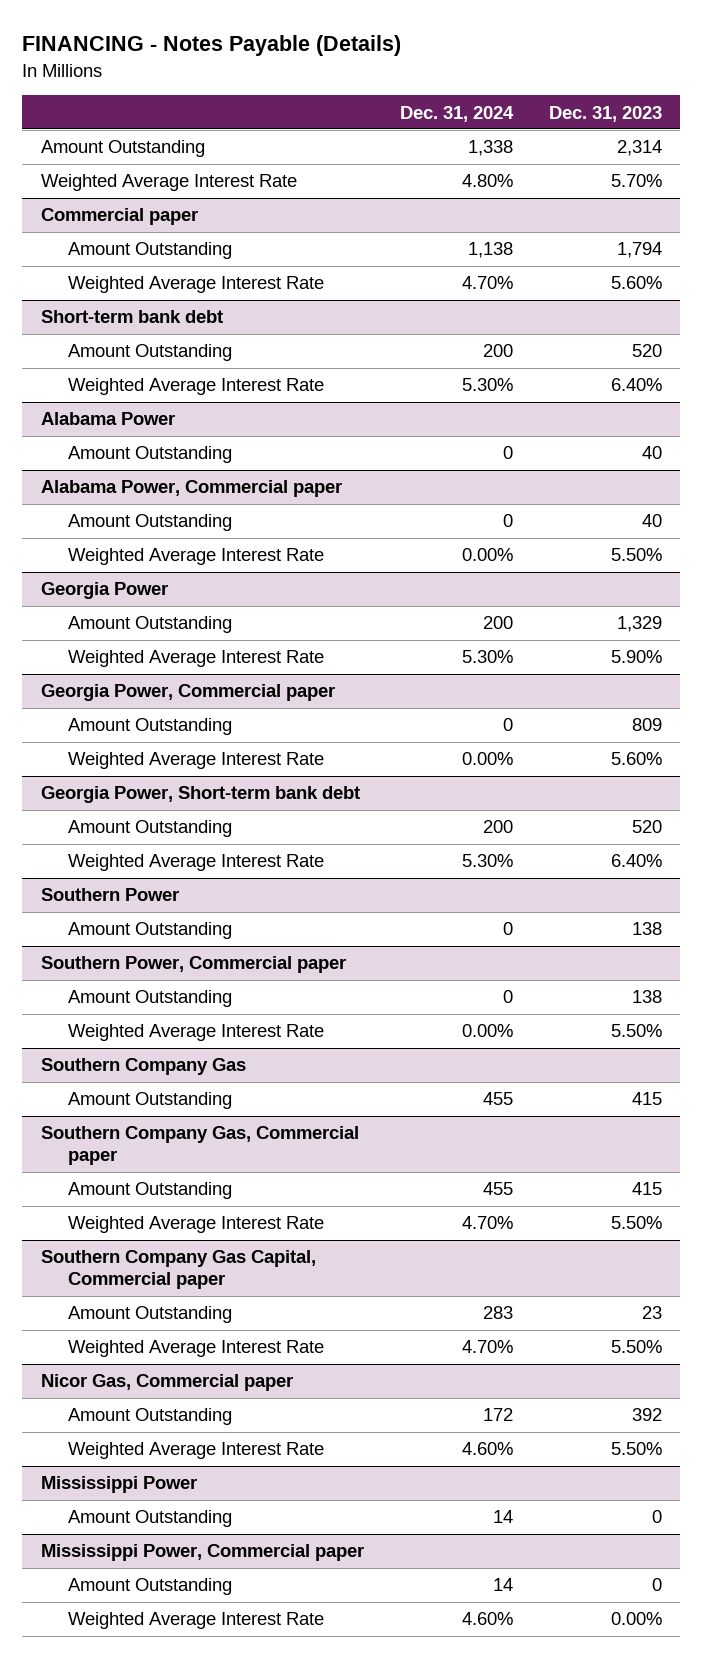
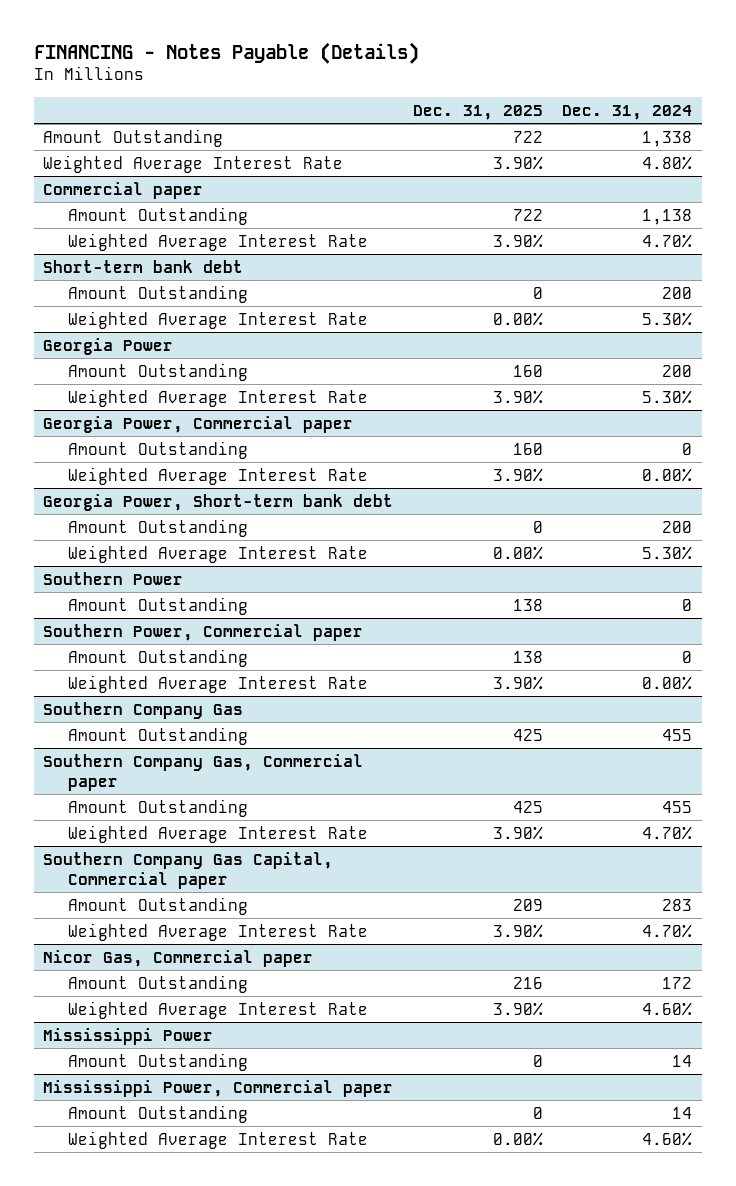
- | Dec. 31, 2024 | Dec. 31, 2023
+ | Dec. 31, 2025 | Dec. 31, 2024
- Alabama Power
- Amount Outstanding | 0 | 40
- Alabama Power, Commercial paper
- Amount Outstanding | 0 | 40
- Weighted Average Interest Rate | 0.00% | 5.50%

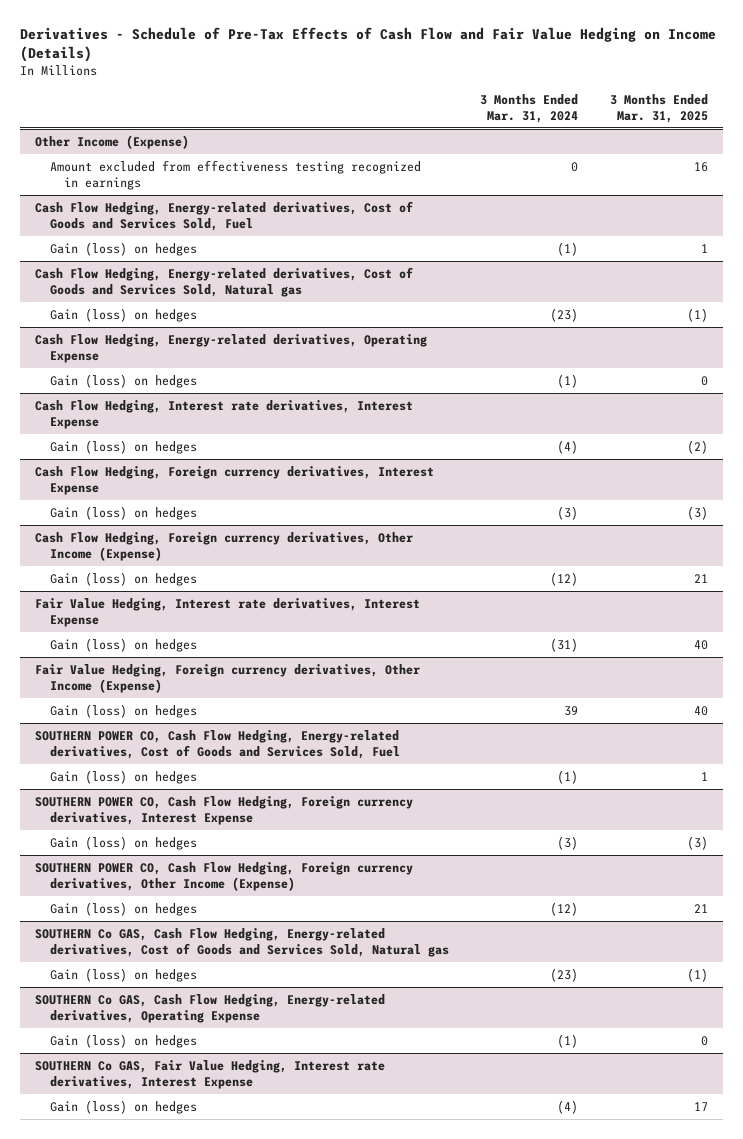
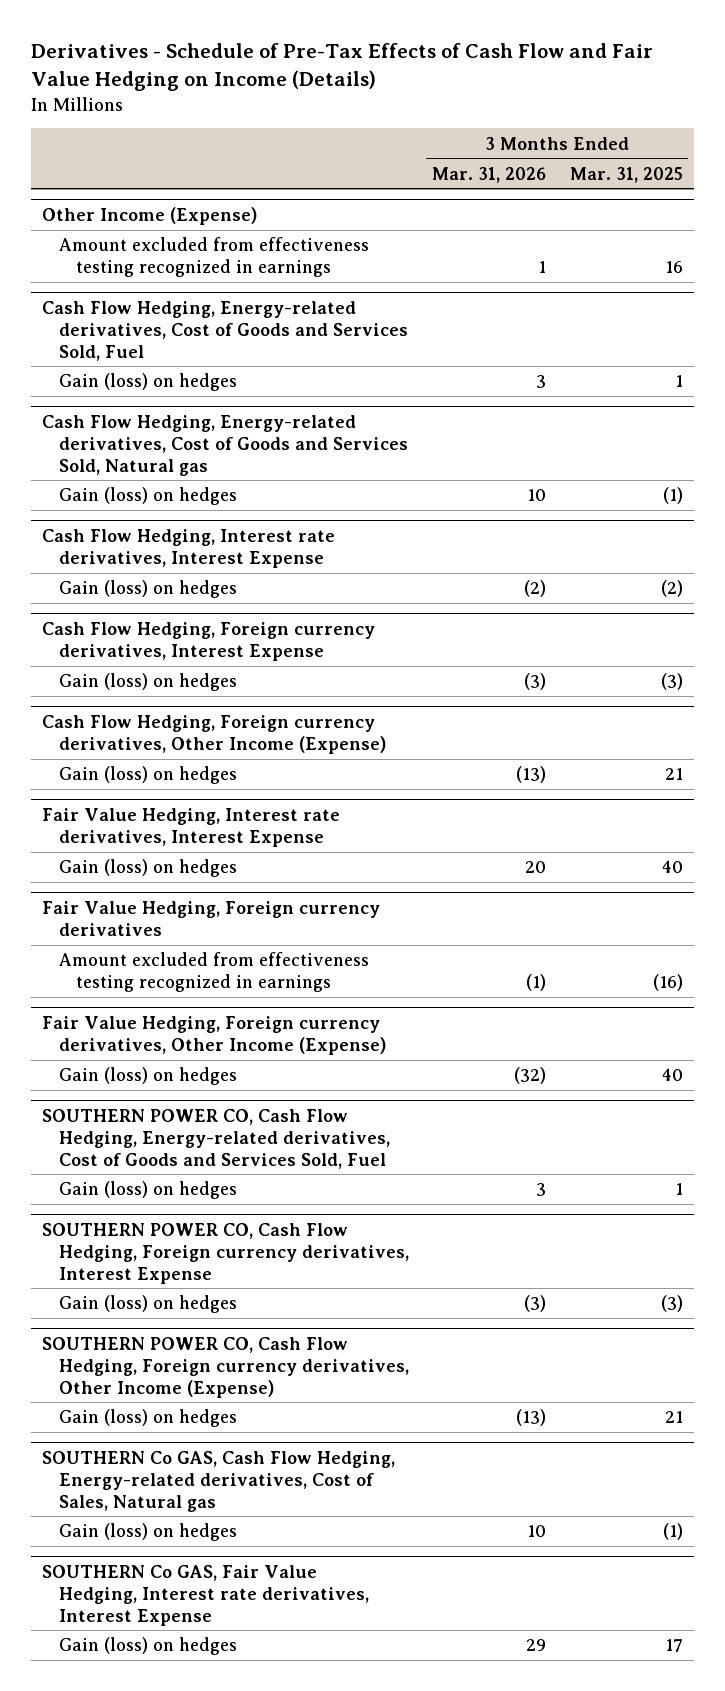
- | 3 Months Ended Mar. 31, 2024 | 3 Months Ended Mar. 31, 2025
+ | 3 Months Ended Mar. 31, 2026 | 3 Months Ended Mar. 31, 2025
- Cash Flow Hedging, Energy-related derivatives, Operating Expense
- Gain (loss) on hedges | (1) | 0
+ Fair Value Hedging, Foreign currency derivatives
+ Amount excluded from effectiveness testing recognized in earnings | (1) | (16)
- SOUTHERN Co GAS, Cash Flow Hedging, Energy-related derivatives, Cost of Goods and Services Sold, Natural gas
+ SOUTHERN Co GAS, Cash Flow Hedging, Energy-related derivatives, Cost of Sales, Natural gas
- SOUTHERN Co GAS, Cash Flow Hedging, Energy-related derivatives, Operating Expense
- Gain (loss) on hedges | (1) | 0

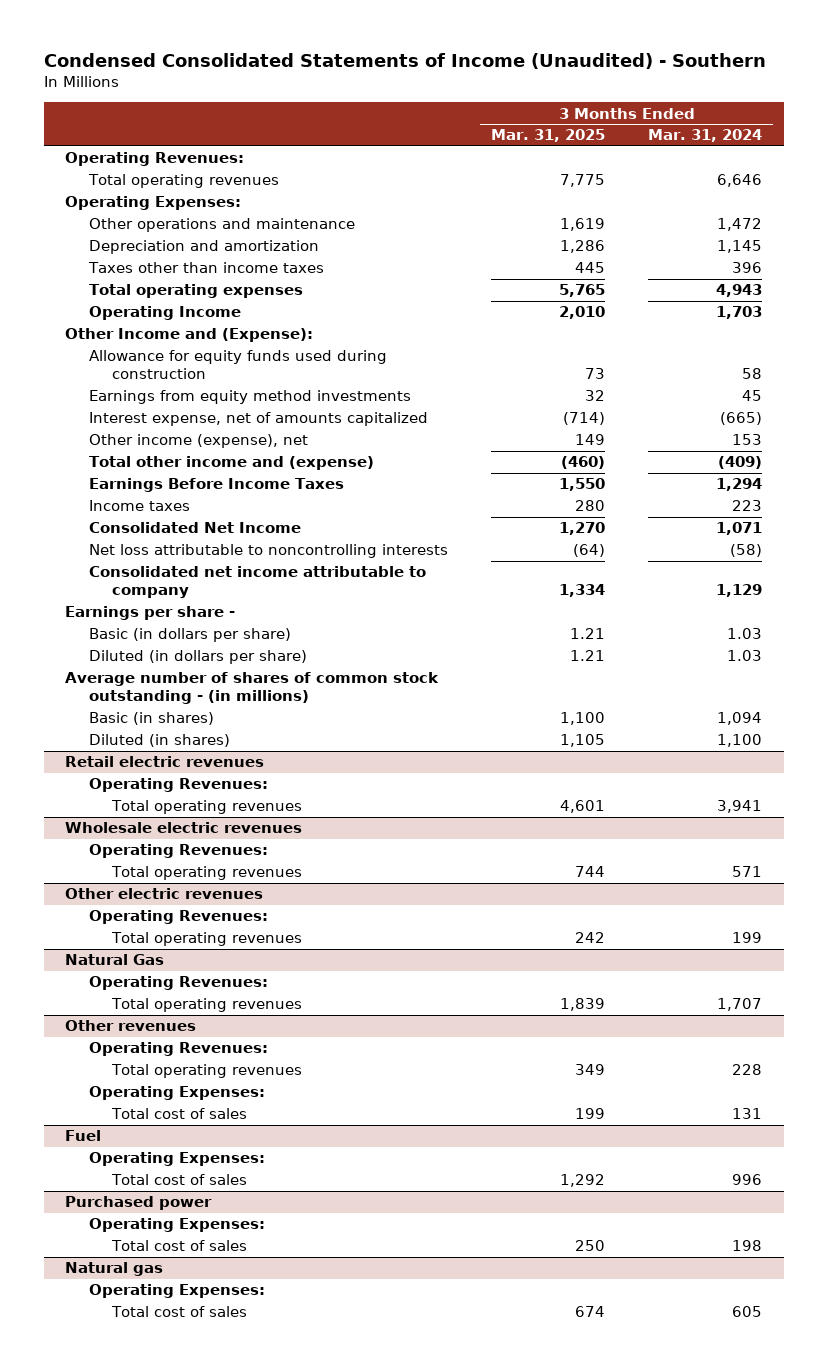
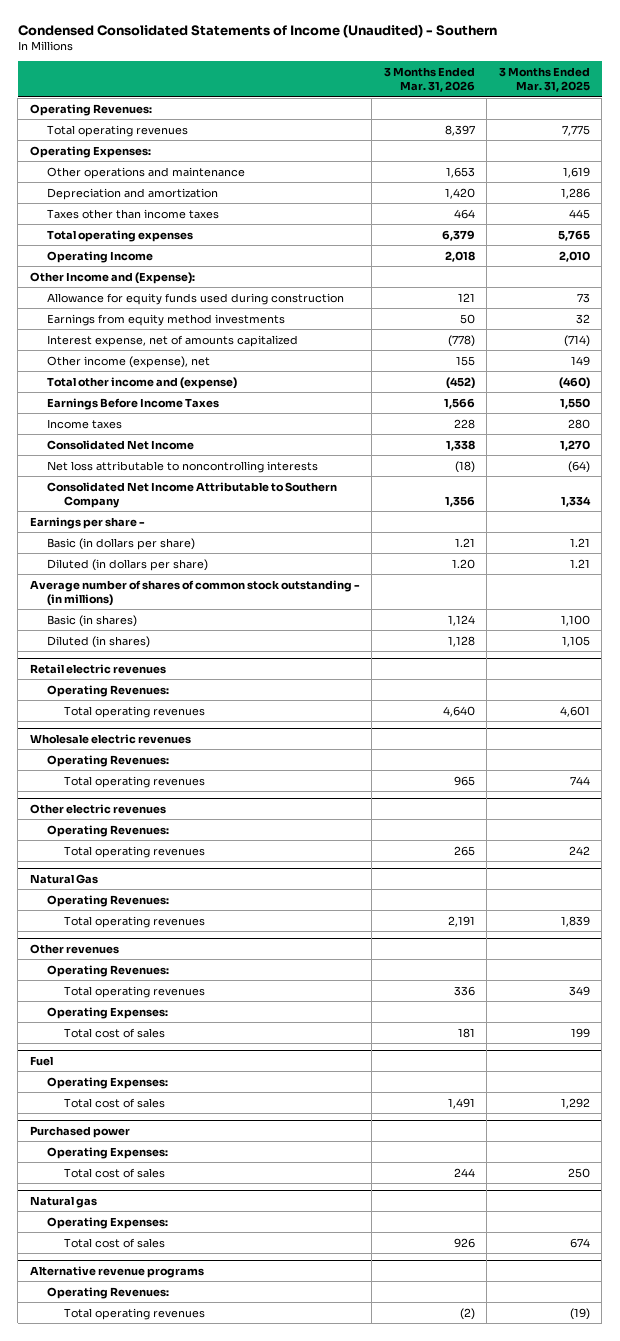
- | 3 Months Ended Mar. 31, 2025 | 3 Months Ended Mar. 31, 2024
+ | 3 Months Ended Mar. 31, 2026 | 3 Months Ended Mar. 31, 2025
- Consolidated net income attributable to company | 1,334 | 1,129
+ Consolidated Net Income Attributable to Southern Company | 1,356 | 1,334
+ Alternative revenue programs
+ Operating Revenues:
+ Total operating revenues | (2) | (19)

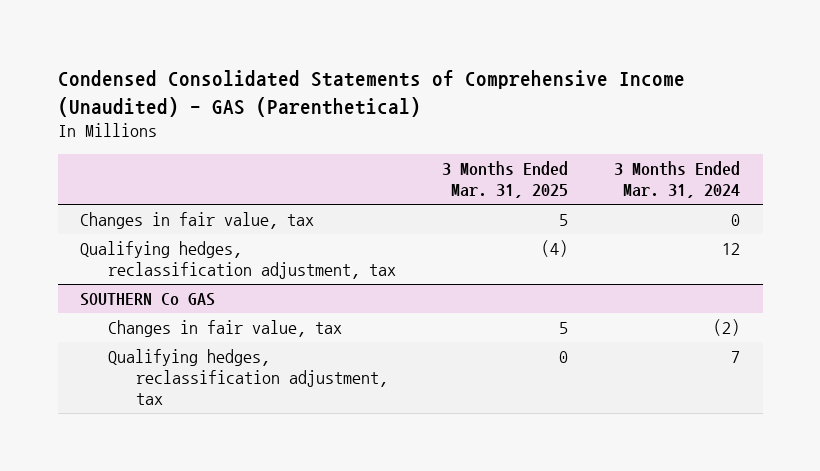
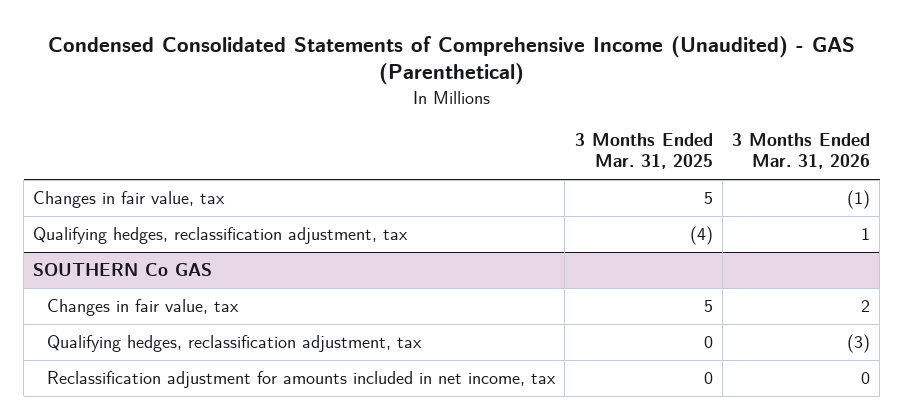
- | 3 Months Ended Mar. 31, 2025 | 3 Months Ended Mar. 31, 2024
+ | 3 Months Ended Mar. 31, 2025 | 3 Months Ended Mar. 31, 2026
@ SOUTHERN Co GAS
+ Reclassification adjustment for amounts included in net income, tax | 0 | 0

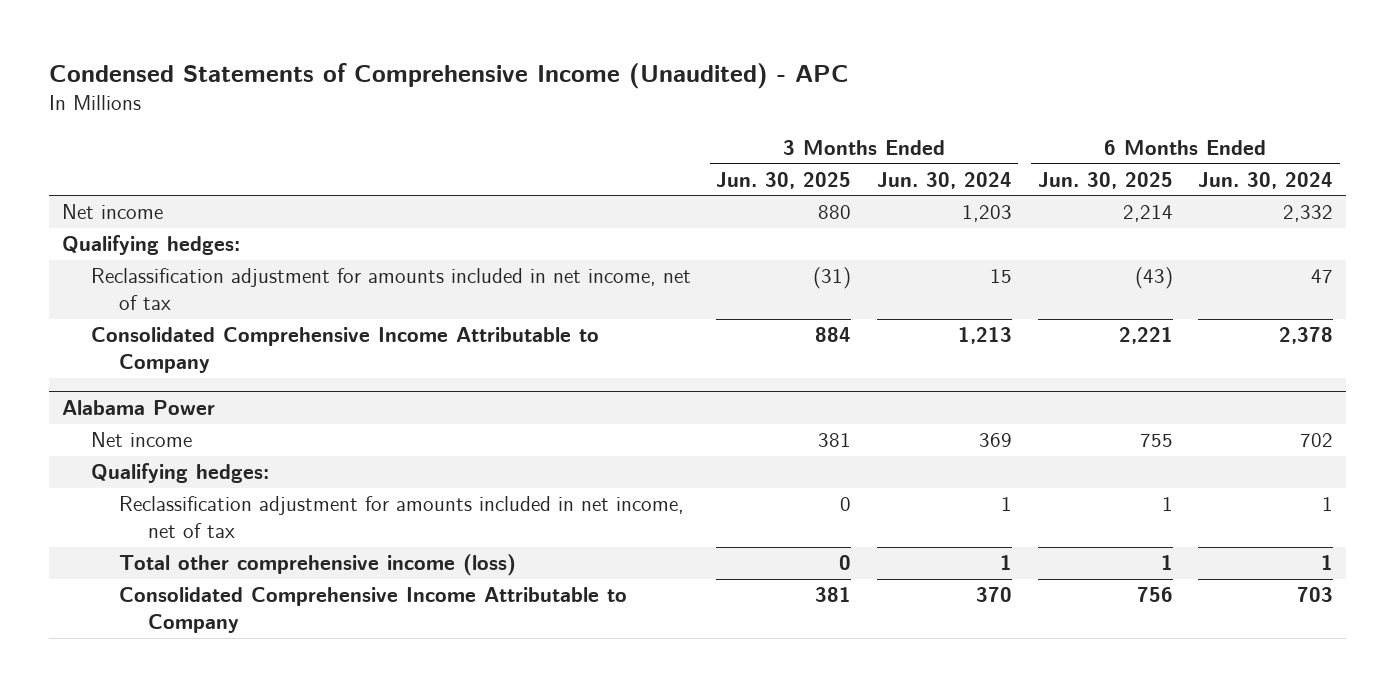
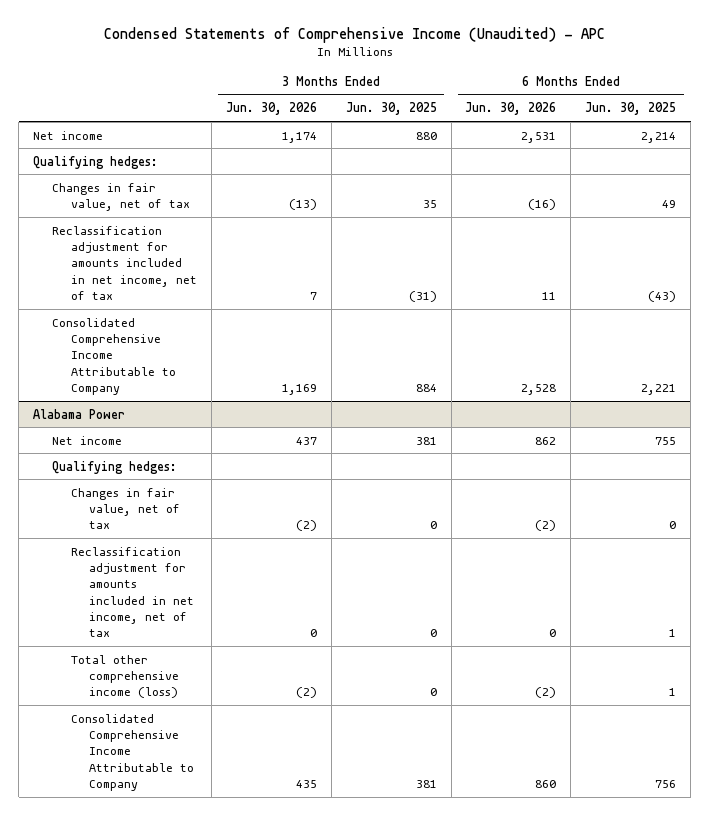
- | 3 Months Ended Jun. 30, 2025 | 3 Months Ended Jun. 30, 2024 | 6 Months Ended Jun. 30, 2025 | 6 Months Ended Jun. 30, 2024
+ | 3 Months Ended Jun. 30, 2026 | 3 Months Ended Jun. 30, 2025 | 6 Months Ended Jun. 30, 2026 | 6 Months Ended Jun. 30, 2025
+ Changes in fair value, net of tax | (13) | 35 | (16) | 49
@ Alabama Power
+ Changes in fair value, net of tax | (2) | 0 | (2) | 0

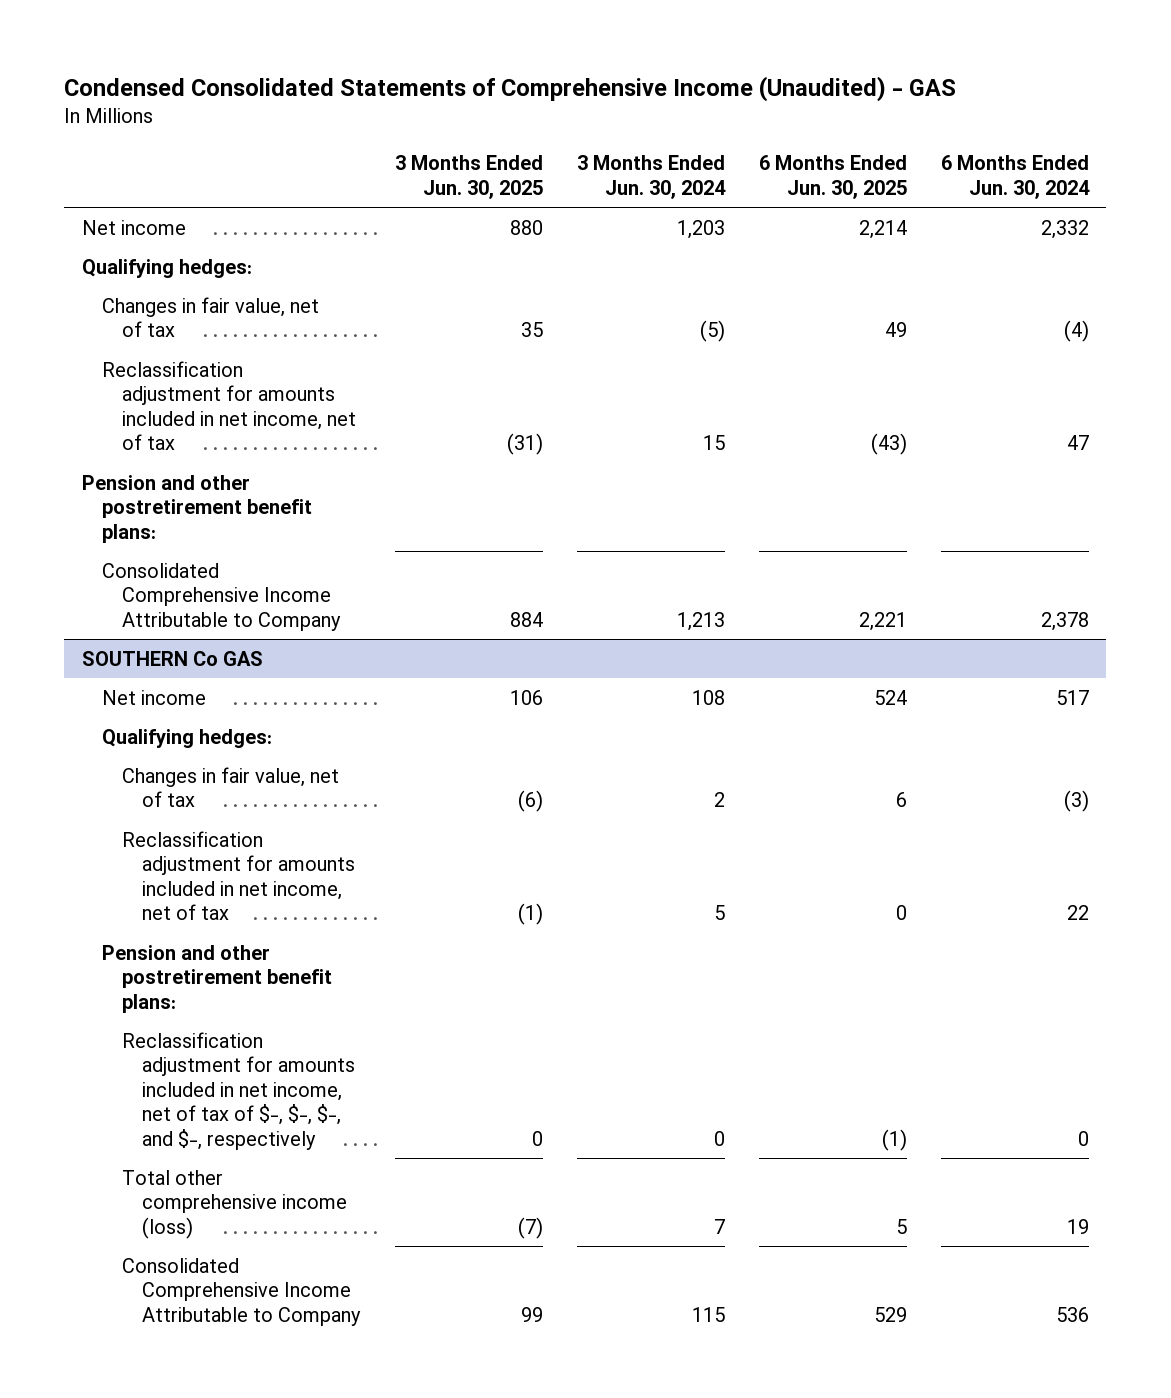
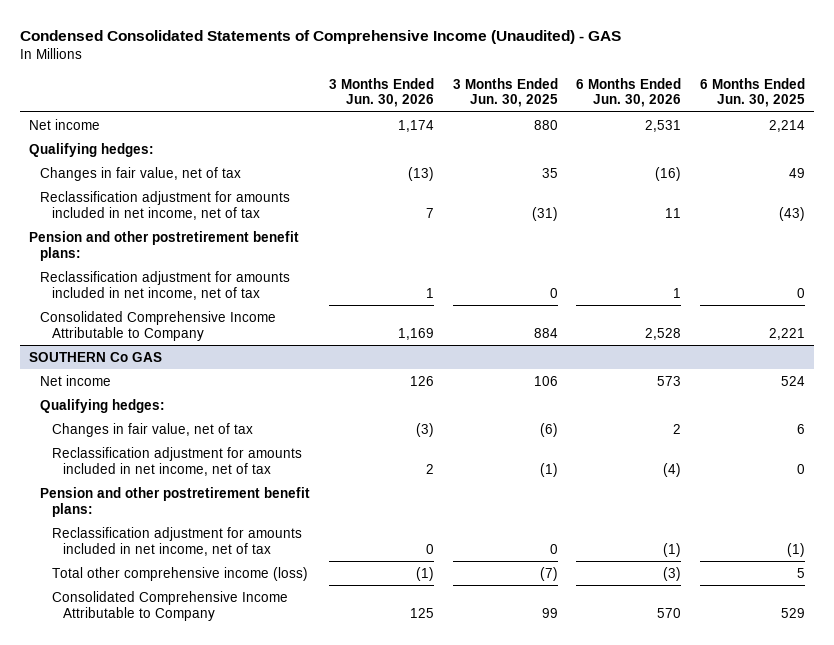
- | 3 Months Ended Jun. 30, 2025 | 3 Months Ended Jun. 30, 2024 | 6 Months Ended Jun. 30, 2025 | 6 Months Ended Jun. 30, 2024
+ | 3 Months Ended Jun. 30, 2026 | 3 Months Ended Jun. 30, 2025 | 6 Months Ended Jun. 30, 2026 | 6 Months Ended Jun. 30, 2025
+ Reclassification adjustment for amounts included in net income, net of tax | 1 | 0 | 1 | 0
@ SOUTHERN Co GAS
- Reclassification adjustment for amounts included in net income, net of tax of $-, $-, $-, and $-, respectively | 0 | 0 | (1) | 0
+ Reclassification adjustment for amounts included in net income, net of tax | 0 | 0 | (1) | (1)

